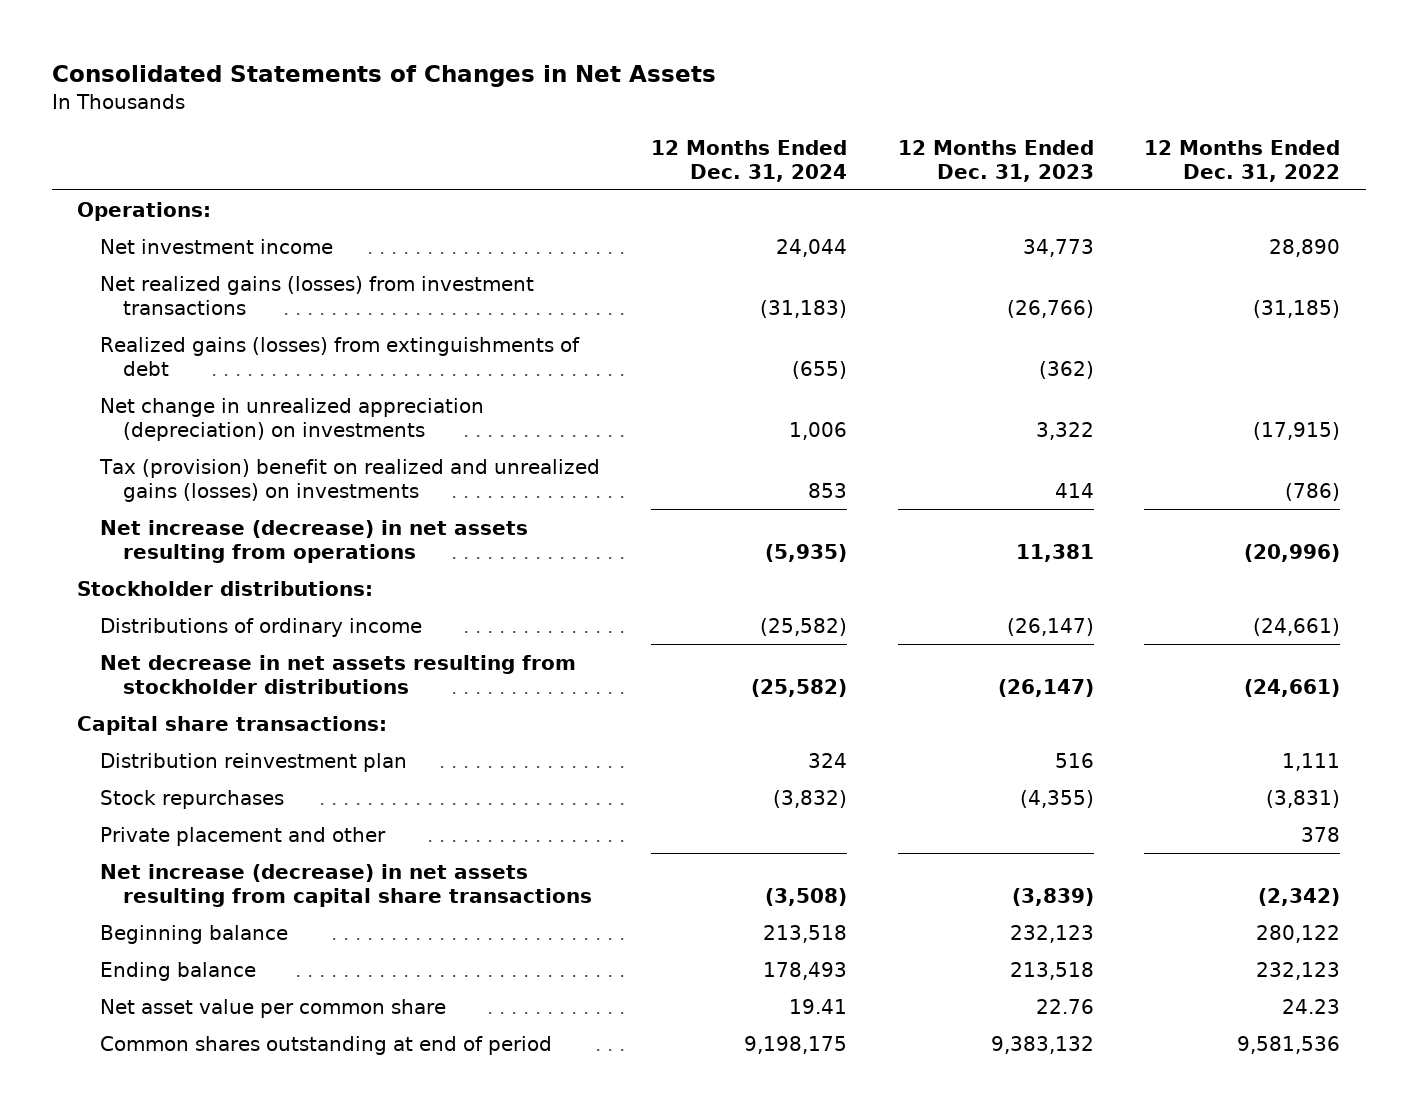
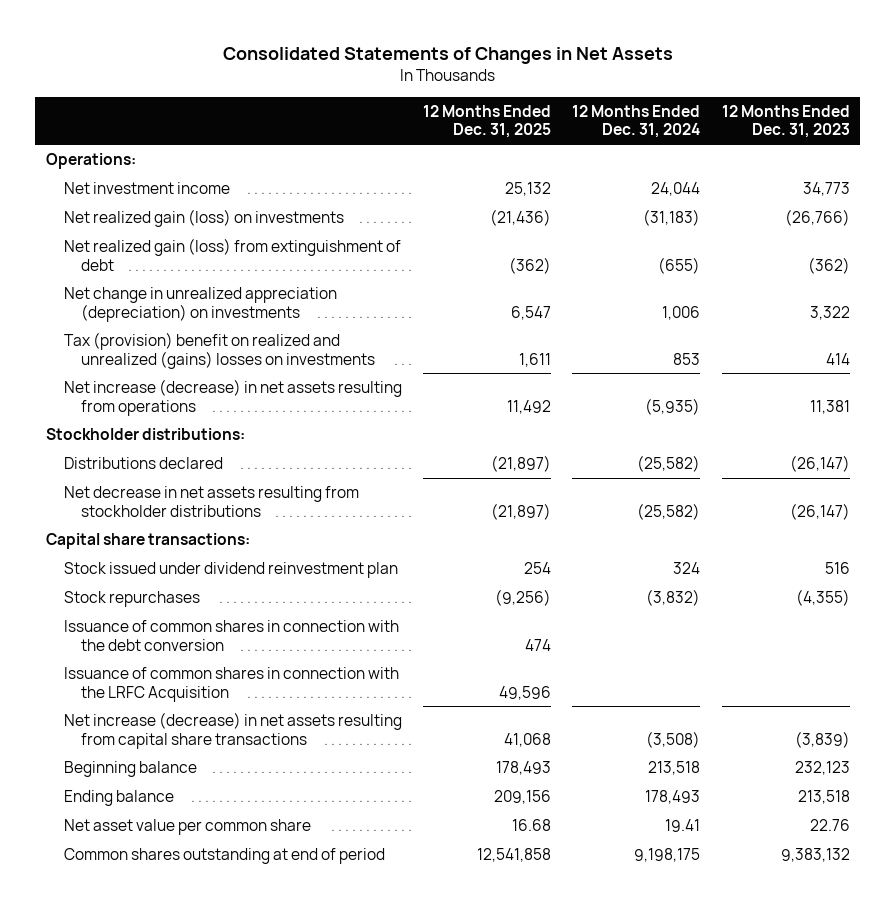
- | 12 Months Ended Dec. 31, 2024 | 12 Months Ended Dec. 31, 2023 | 12 Months Ended Dec. 31, 2022
+ | 12 Months Ended Dec. 31, 2025 | 12 Months Ended Dec. 31, 2024 | 12 Months Ended Dec. 31, 2023
- Net realized gains (losses) from investment transactions | (31,183) | (26,766) | (31,185)
- Realized gains (losses) from extinguishments of debt | (655) | (362) |
+ Net realized gain (loss) on investments | (21,436) | (31,183) | (26,766)
+ Net realized gain (loss) from extinguishment of debt | (362) | (655) | (362)
- Tax (provision) benefit on realized and unrealized gains (losses) on investments | 853 | 414 | (786)
+ Tax (provision) benefit on realized and unrealized (gains) losses on investments | 1,611 | 853 | 414
- Distributions of ordinary income | (25,582) | (26,147) | (24,661)
+ Distributions declared | (21,897) | (25,582) | (26,147)
- Distribution reinvestment plan | 324 | 516 | 1,111
+ Stock issued under dividend reinvestment plan | 254 | 324 | 516
- Private placement and other | | | 378
+ Issuance of common shares in connection with the debt conversion | 474 | |
+ Issuance of common shares in connection with the LRFC Acquisition | 49,596 | |

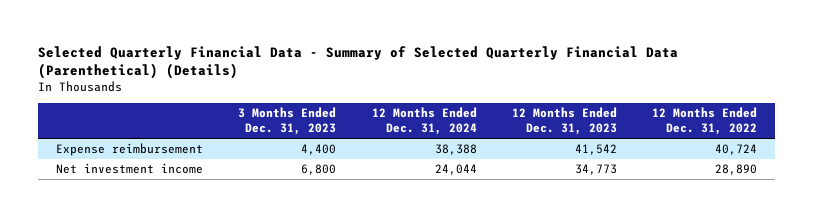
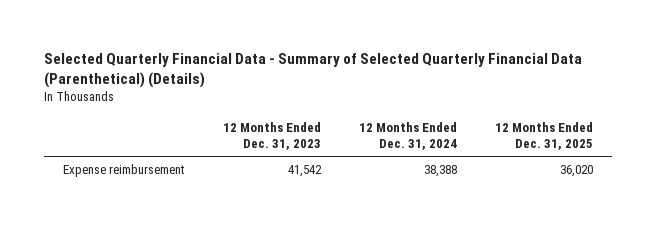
- | 3 Months Ended Dec. 31, 2023 | 12 Months Ended Dec. 31, 2024 | 12 Months Ended Dec. 31, 2023 | 12 Months Ended Dec. 31, 2022
+ | 12 Months Ended Dec. 31, 2023 | 12 Months Ended Dec. 31, 2024 | 12 Months Ended Dec. 31, 2025
- Net investment income | 6,800 | 24,044 | 34,773 | 28,890

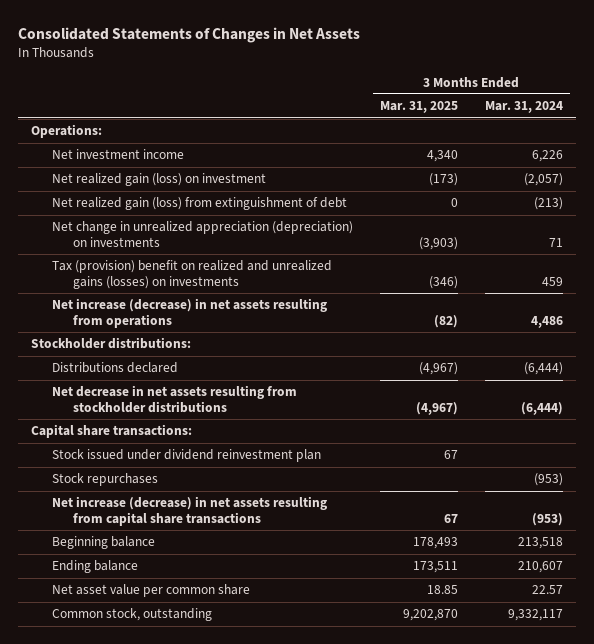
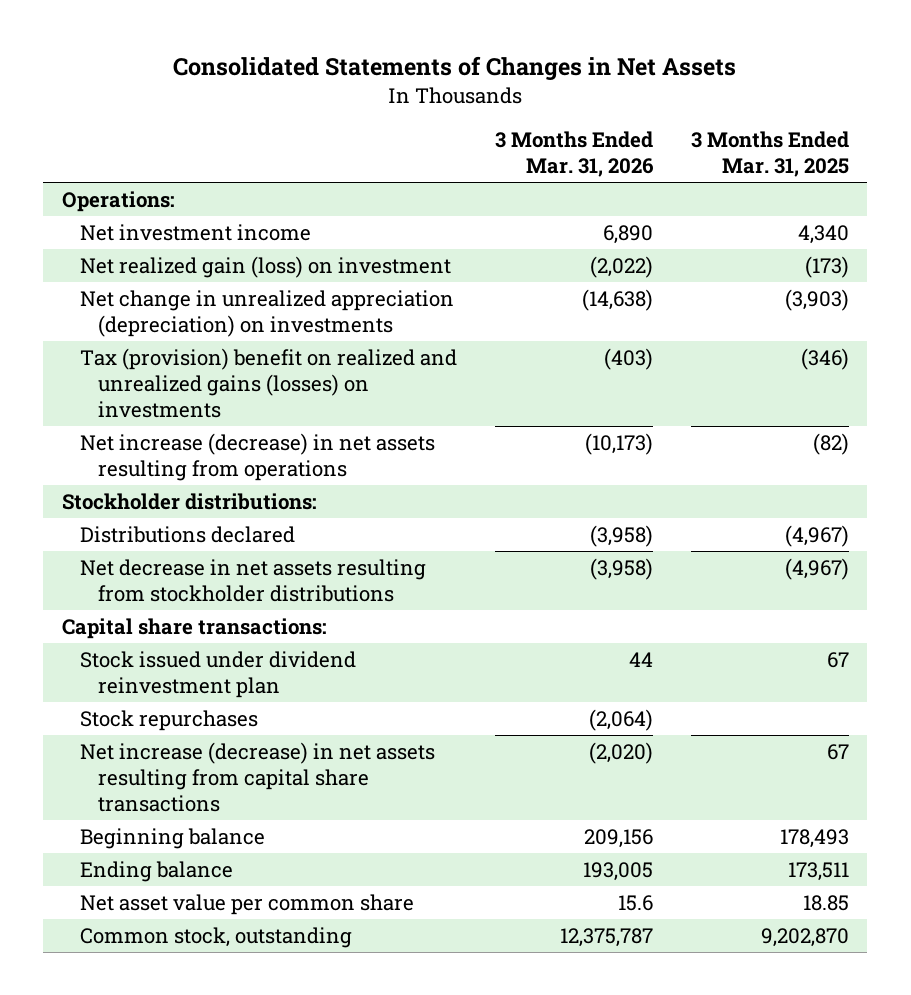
- | 3 Months Ended Mar. 31, 2025 | 3 Months Ended Mar. 31, 2024
+ | 3 Months Ended Mar. 31, 2026 | 3 Months Ended Mar. 31, 2025
- Net realized gain (loss) from extinguishment of debt | 0 | (213)

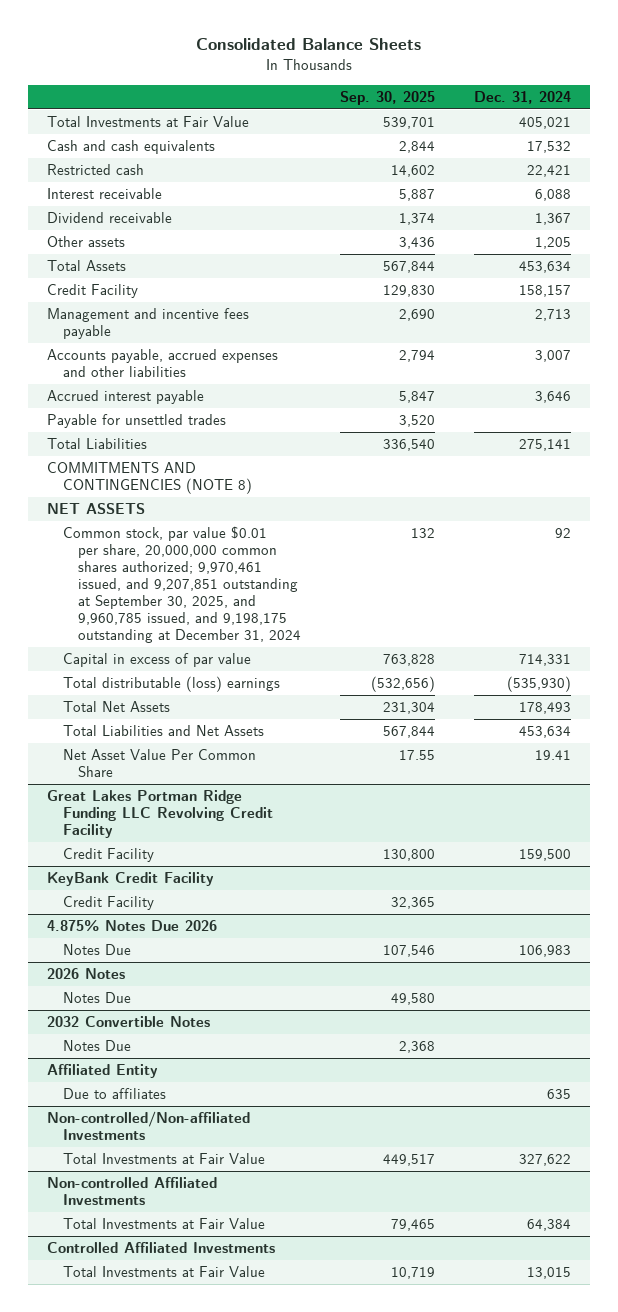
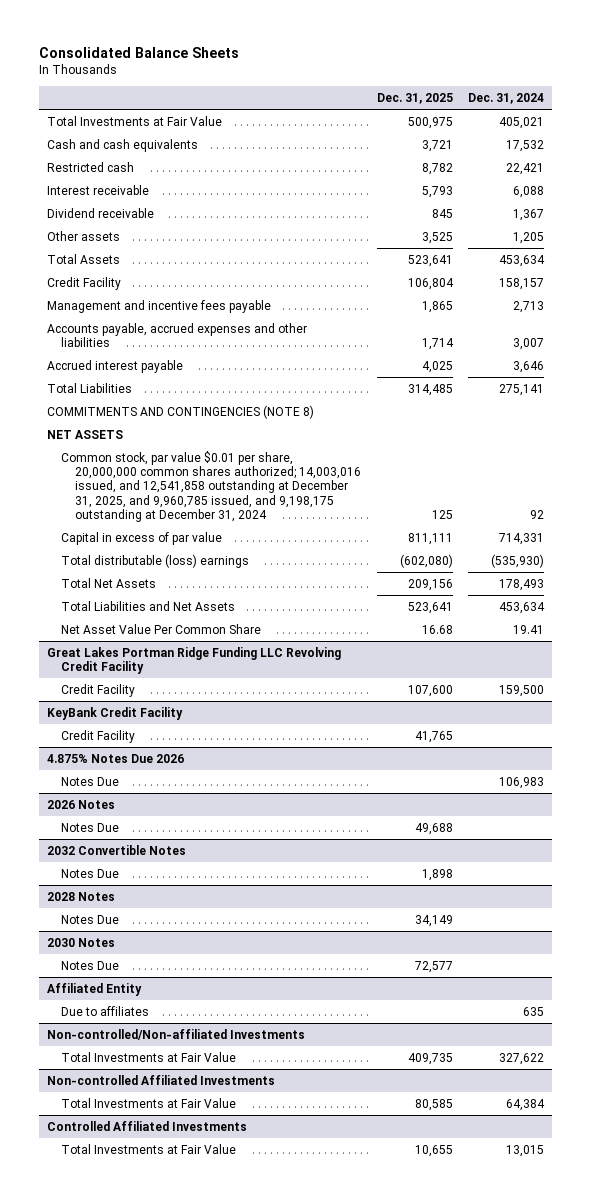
- | Sep. 30, 2025 | Dec. 31, 2024
+ | Dec. 31, 2025 | Dec. 31, 2024
- Payable for unsettled trades | 3,520 |
- Common stock, par value $0.01 per share, 20,000,000 common shares authorized; 9,970,461 issued, and 9,207,851 outstanding at September 30, 2025, and 9,960,785 issued, and 9,198,175 outstanding at December 31, 2024 | 132 | 92
+ Common stock, par value $0.01 per share, 20,000,000 common shares authorized; 14,003,016 issued, and 12,541,858 outstanding at December 31, 2025, and 9,960,785 issued, and 9,198,175 outstanding at December 31, 2024 | 125 | 92
+ 2028 Notes
+ Notes Due | 34,149 |
+ 2030 Notes
+ Notes Due | 72,577 |

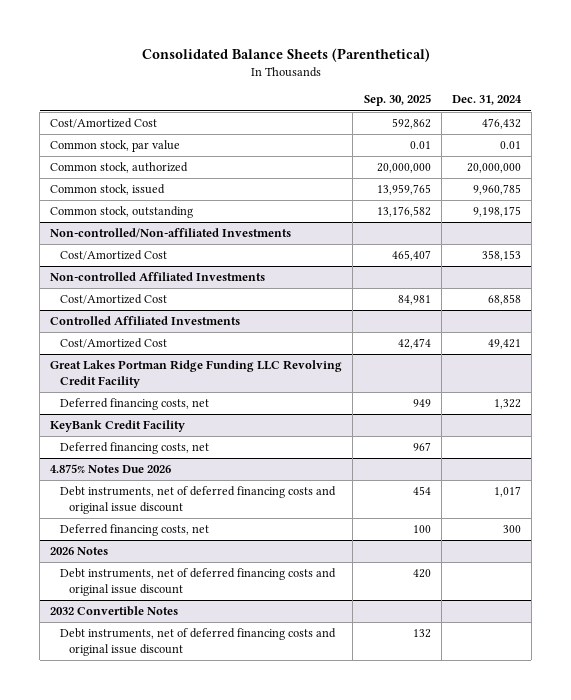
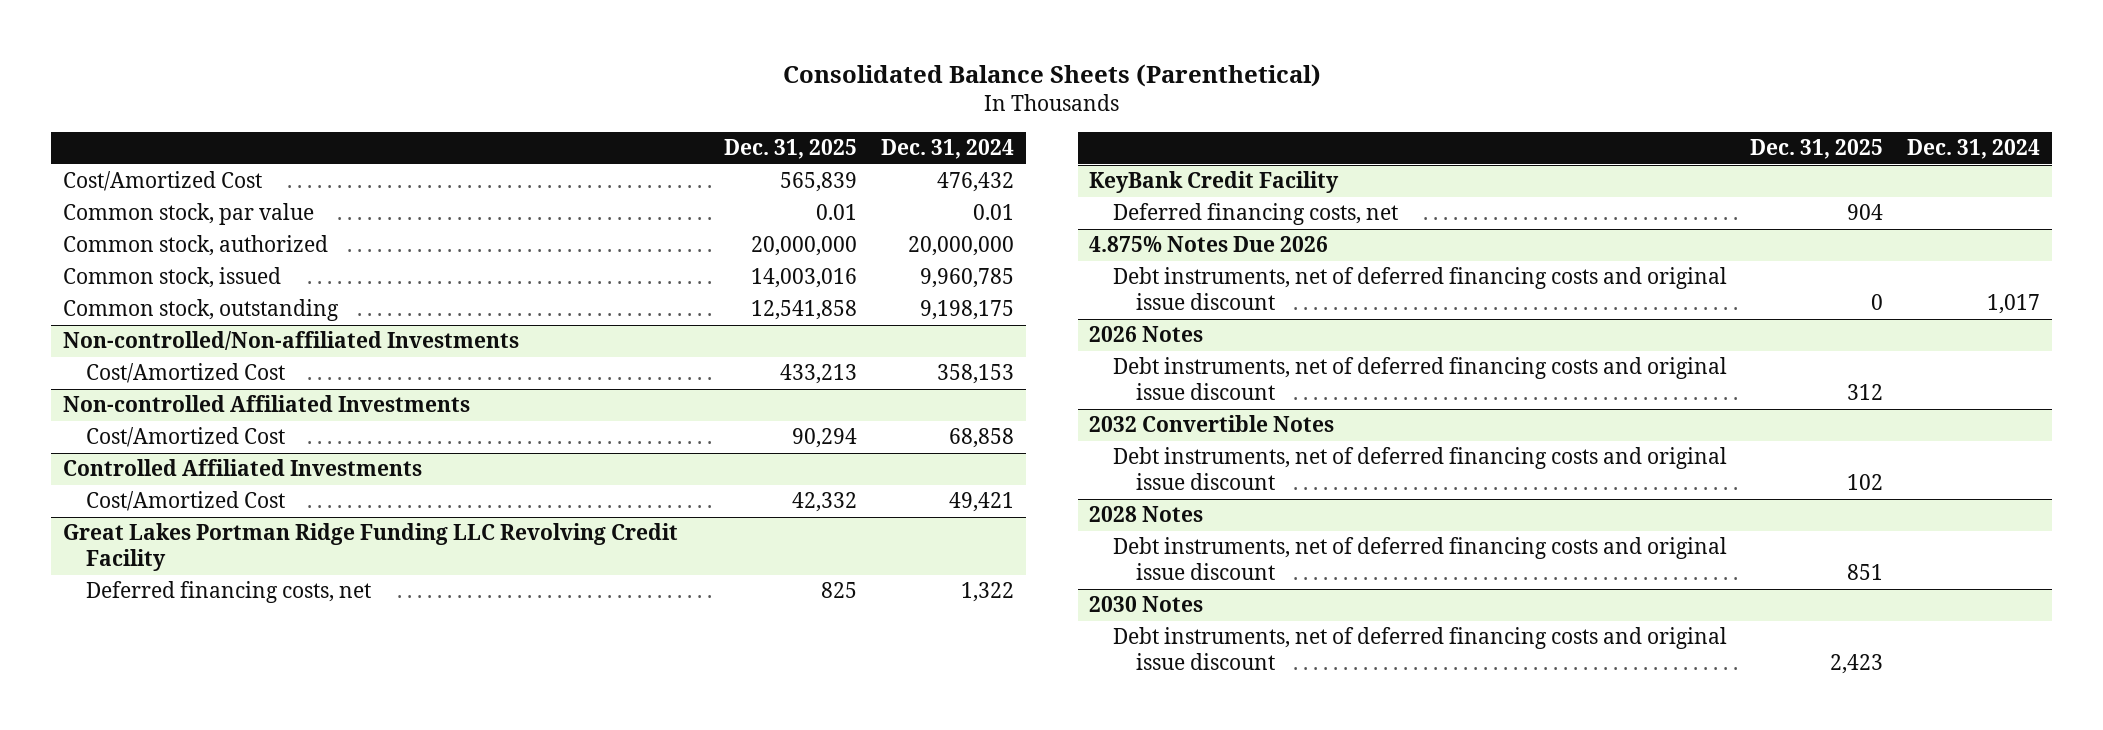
- | Sep. 30, 2025 | Dec. 31, 2024
+ | Dec. 31, 2025 | Dec. 31, 2024
@ 4.875% Notes Due 2026
- Deferred financing costs, net | 100 | 300
+ 2028 Notes
+ Debt instruments, net of deferred financing costs and original issue discount | 851 |
+ 2030 Notes
+ Debt instruments, net of deferred financing costs and original issue discount | 2,423 |

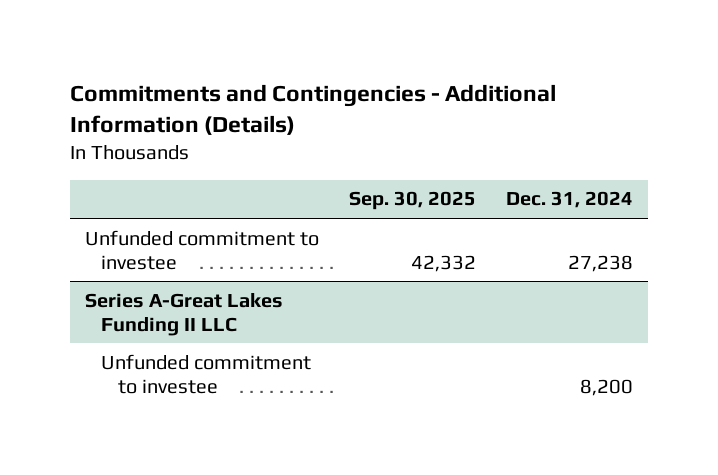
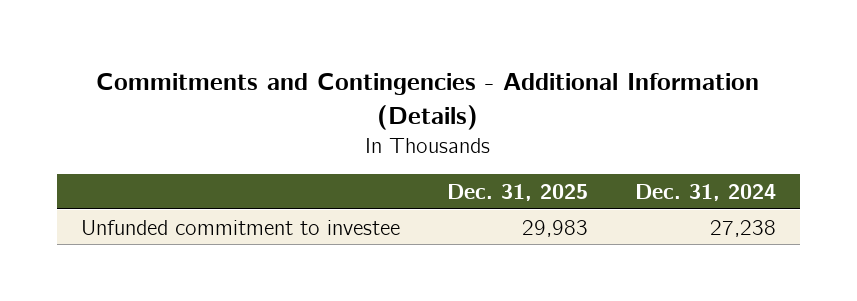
- | Sep. 30, 2025 | Dec. 31, 2024
+ | Dec. 31, 2025 | Dec. 31, 2024
- Series A-Great Lakes Funding II LLC
- Unfunded commitment to investee | | 8,200

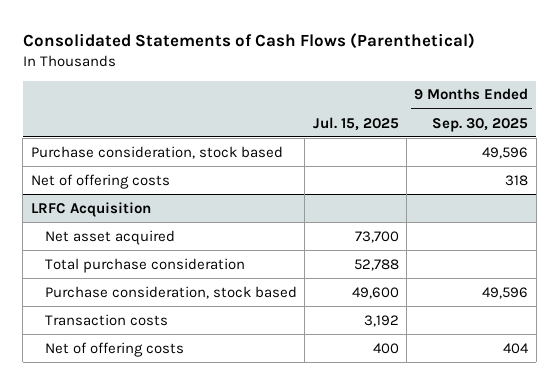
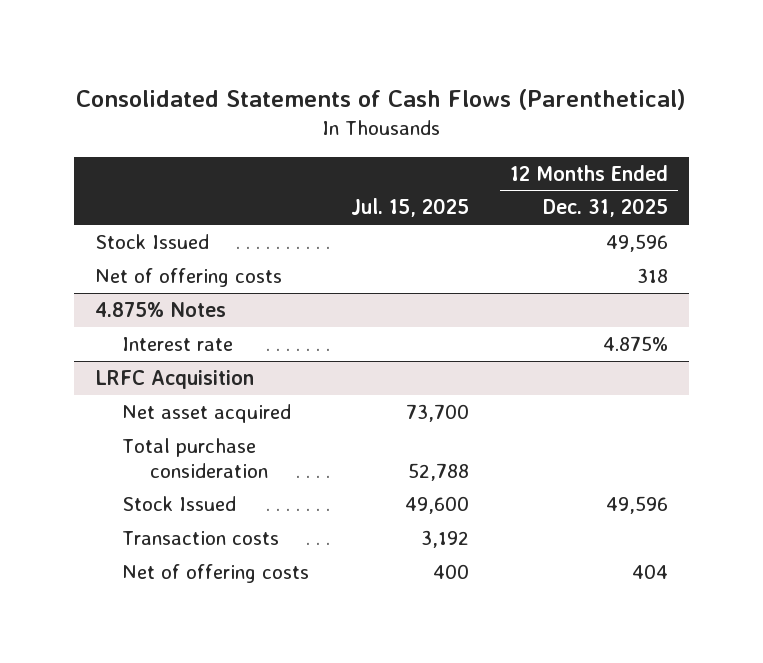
- | Jul. 15, 2025 | 9 Months Ended Sep. 30, 2025
+ | Jul. 15, 2025 | 12 Months Ended Dec. 31, 2025
- Purchase consideration, stock based | | 49,596
+ Stock Issued | | 49,596
+ 4.875% Notes
+ Interest rate | | 4.875%
@ LRFC Acquisition
- Purchase consideration, stock based | 49,600 | 49,596
+ Stock Issued | 49,600 | 49,596

